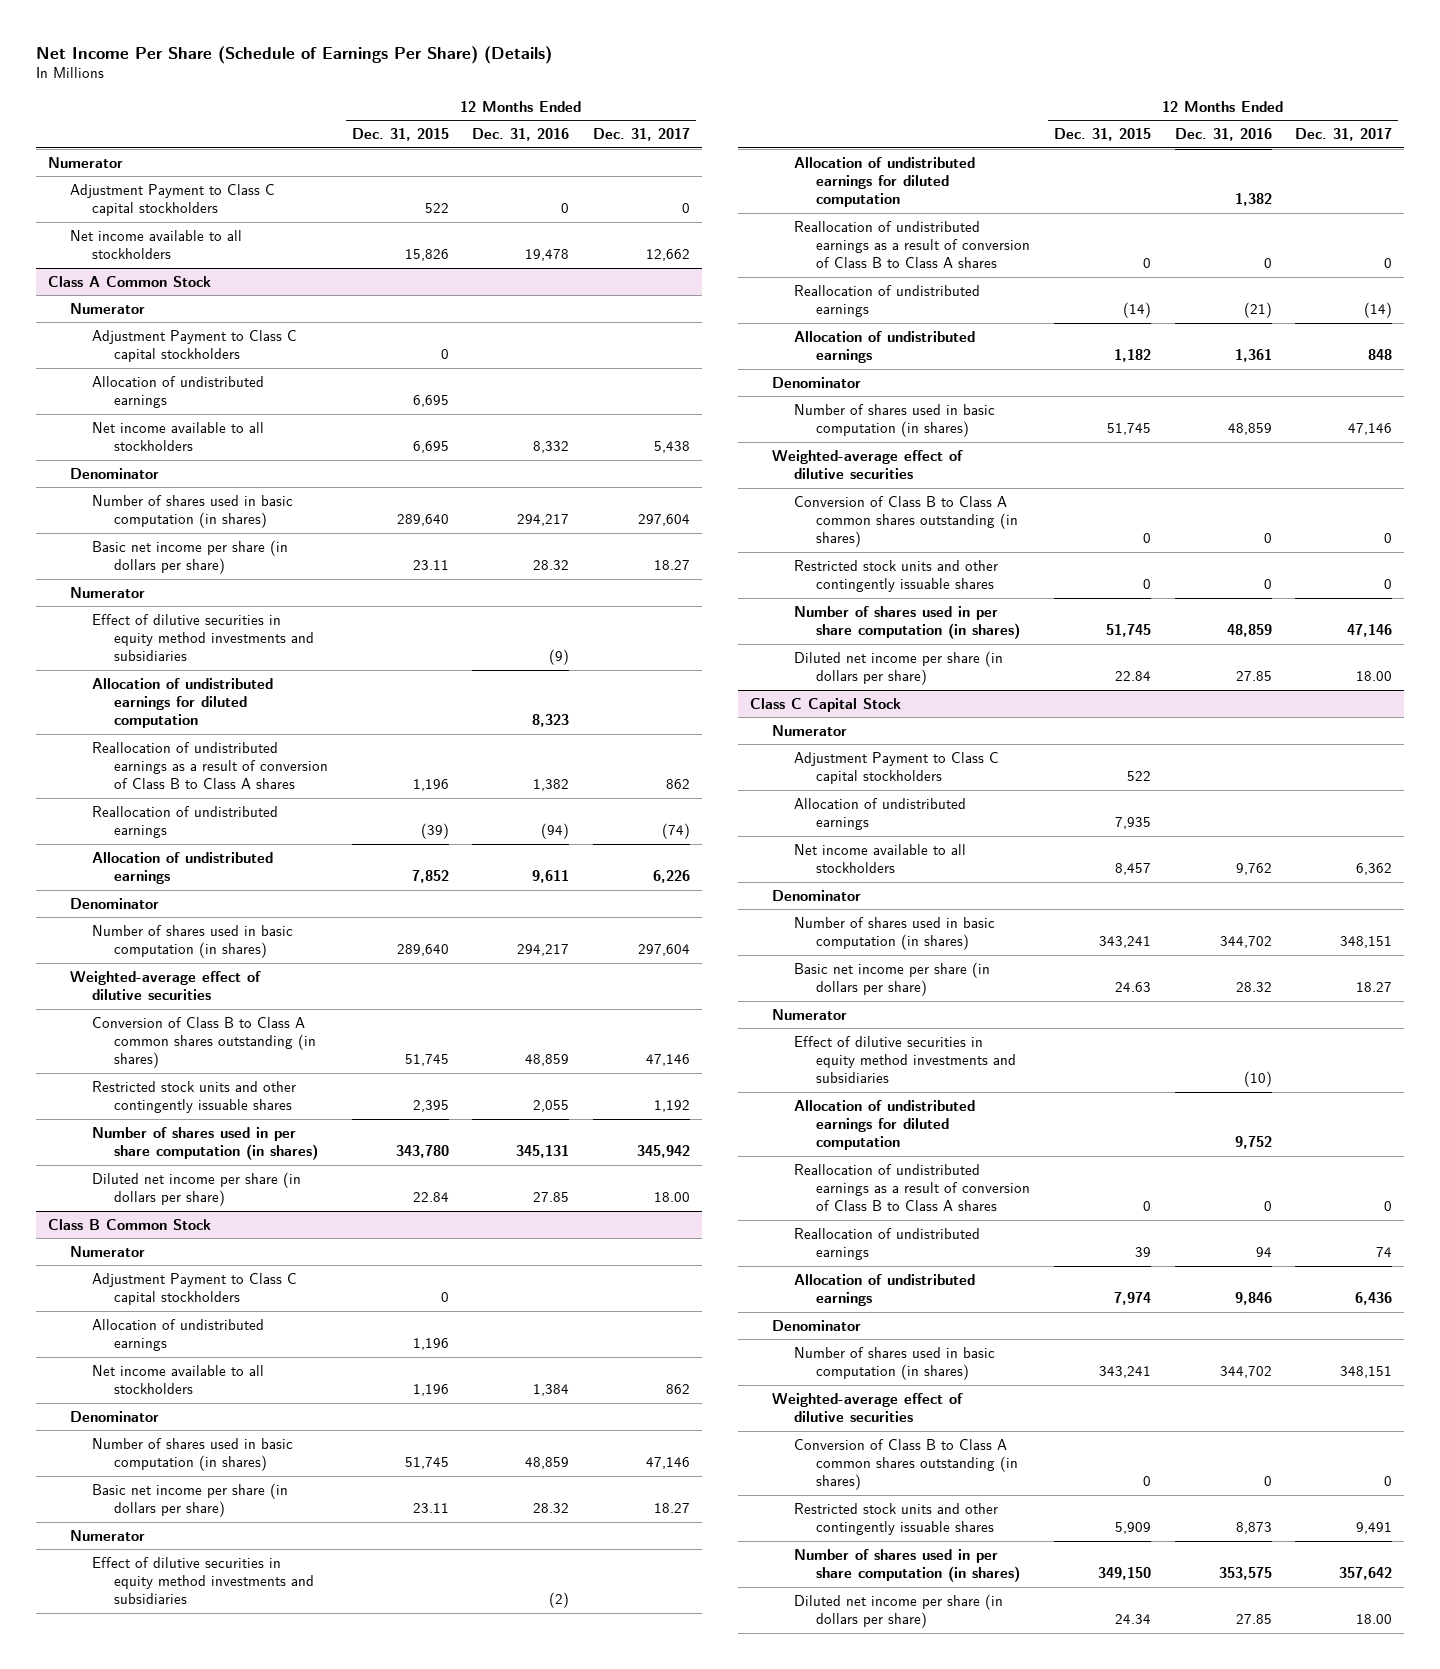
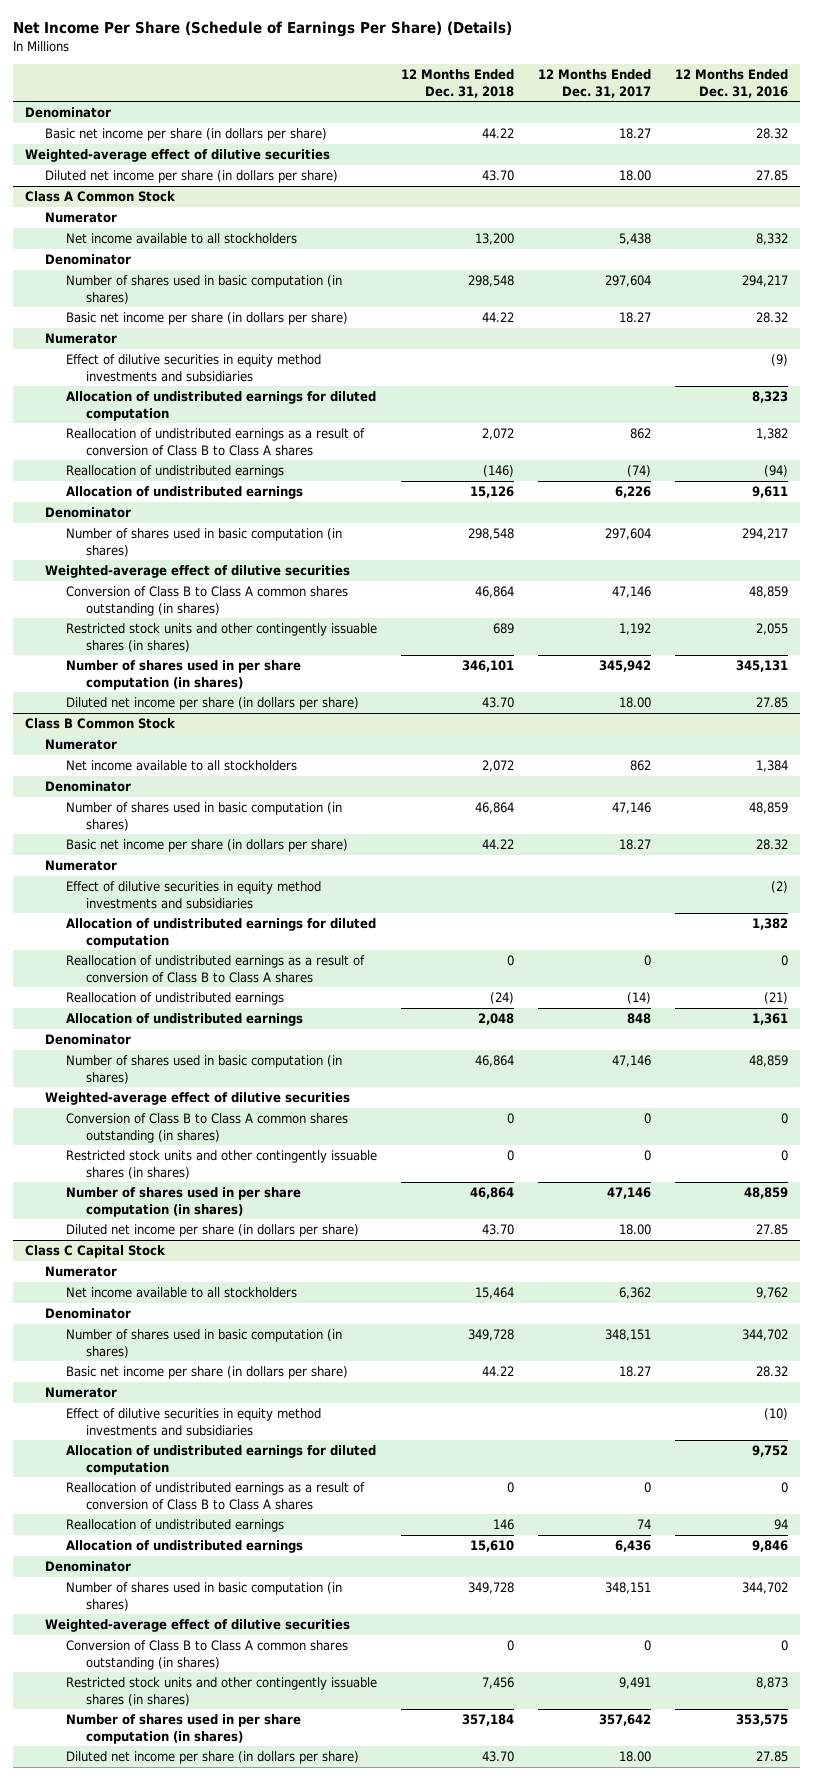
- | 12 Months Ended Dec. 31, 2015 | 12 Months Ended Dec. 31, 2016 | 12 Months Ended Dec. 31, 2017
+ | 12 Months Ended Dec. 31, 2018 | 12 Months Ended Dec. 31, 2017 | 12 Months Ended Dec. 31, 2016
- Numerator
- Adjustment Payment to Class C capital stockholders | 522 | 0 | 0
- Net income available to all stockholders | 15,826 | 19,478 | 12,662
+ Denominator
+ Basic net income per share (in dollars per share) | 44.22 | 18.27 | 28.32
+ Weighted-average effect of dilutive securities
+ Diluted net income per share (in dollars per share) | 43.70 | 18.00 | 27.85
@ Class A Common Stock
- Adjustment Payment to Class C capital stockholders | 0 | |
- Allocation of undistributed earnings | 6,695 | |
- Restricted stock units and other contingently issuable shares | 2,395 | 2,055 | 1,192
+ Restricted stock units and other contingently issuable shares (in shares) | 689 | 1,192 | 2,055
@ Class B Common Stock
- Adjustment Payment to Class C capital stockholders | 0 | |
- Allocation of undistributed earnings | 1,196 | |
- Restricted stock units and other contingently issuable shares | 0 | 0 | 0
+ Restricted stock units and other contingently issuable shares (in shares) | 0 | 0 | 0
@ Class C Capital Stock
- Adjustment Payment to Class C capital stockholders | 522 | |
- Allocation of undistributed earnings | 7,935 | |
- Restricted stock units and other contingently issuable shares | 5,909 | 8,873 | 9,491
+ Restricted stock units and other contingently issuable shares (in shares) | 7,456 | 9,491 | 8,873

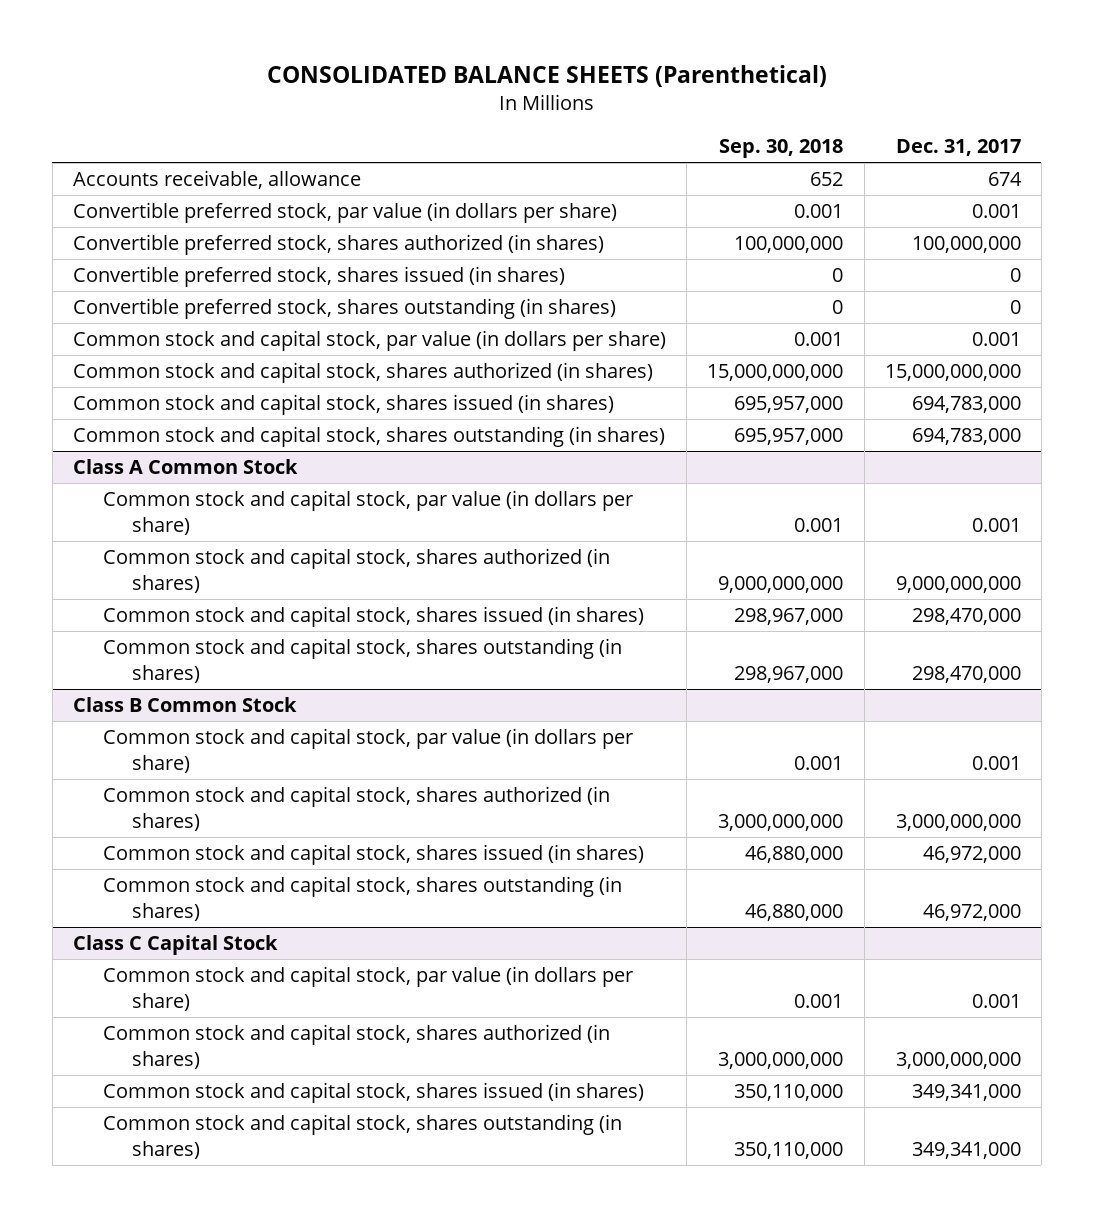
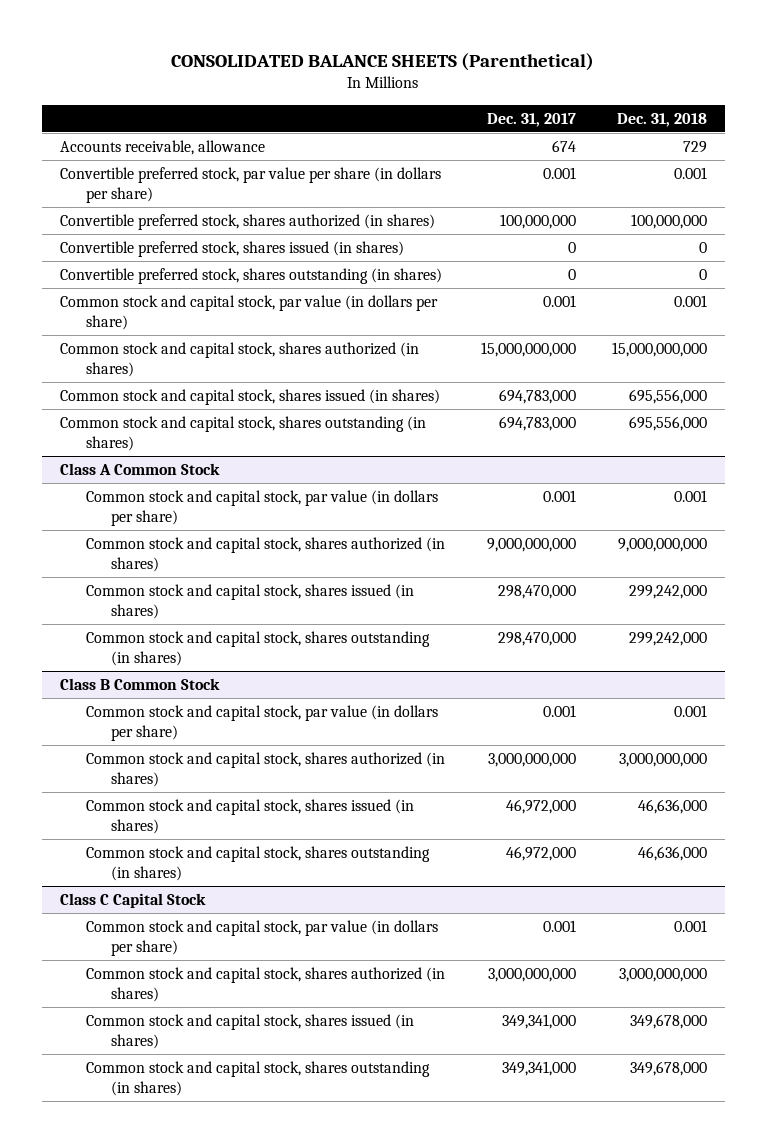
- | Sep. 30, 2018 | Dec. 31, 2017
+ | Dec. 31, 2017 | Dec. 31, 2018
- Convertible preferred stock, par value (in dollars per share) | 0.001 | 0.001
+ Convertible preferred stock, par value per share (in dollars per share) | 0.001 | 0.001

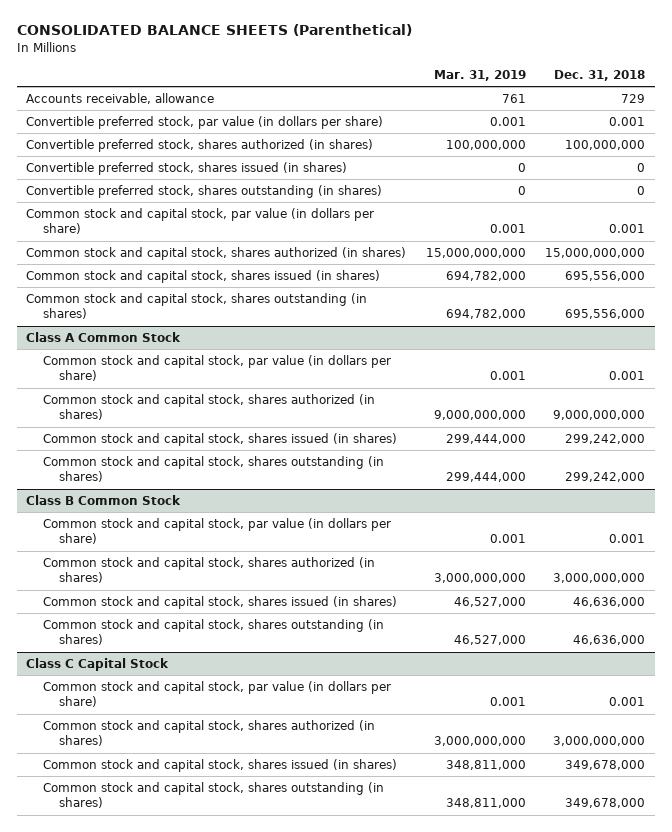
- | Dec. 31, 2017 | Dec. 31, 2018
+ | Mar. 31, 2019 | Dec. 31, 2018
- Convertible preferred stock, par value per share (in dollars per share) | 0.001 | 0.001
+ Convertible preferred stock, par value (in dollars per share) | 0.001 | 0.001

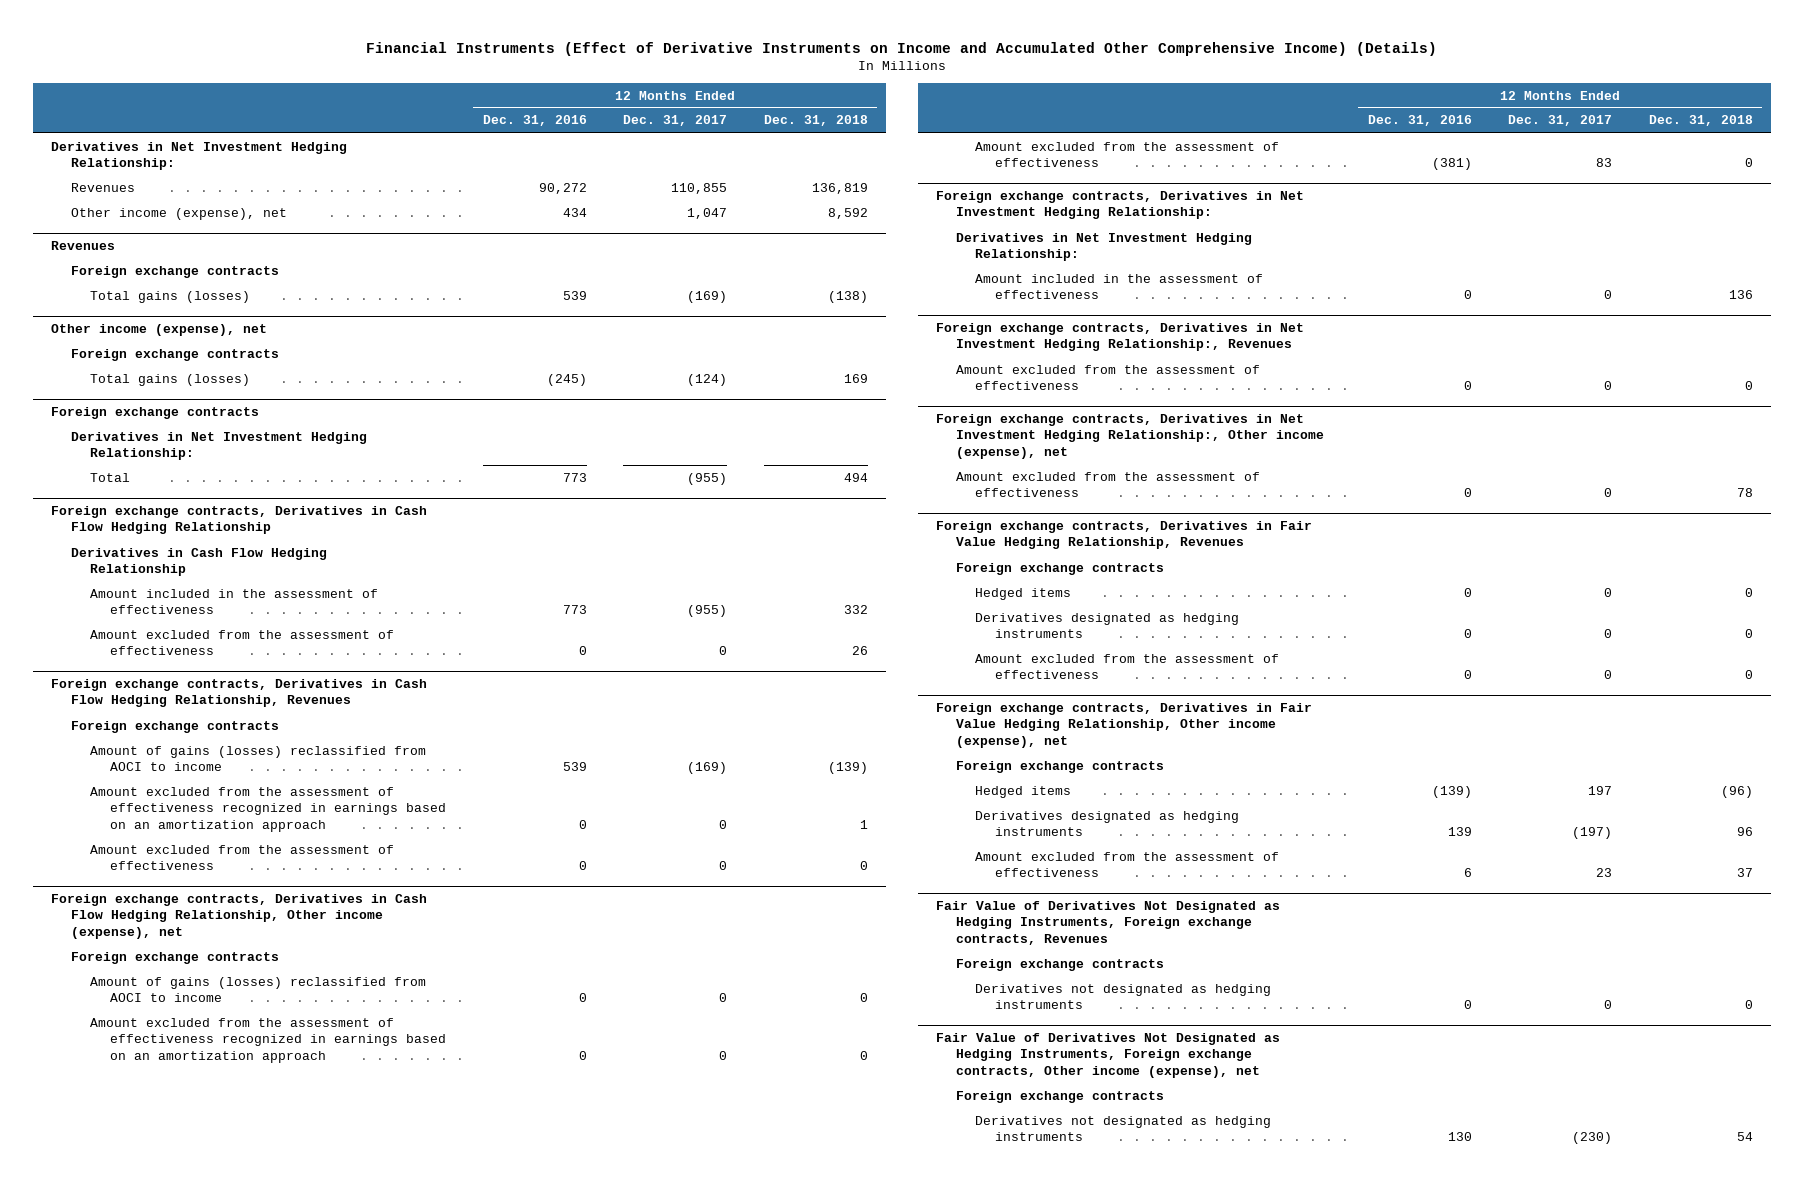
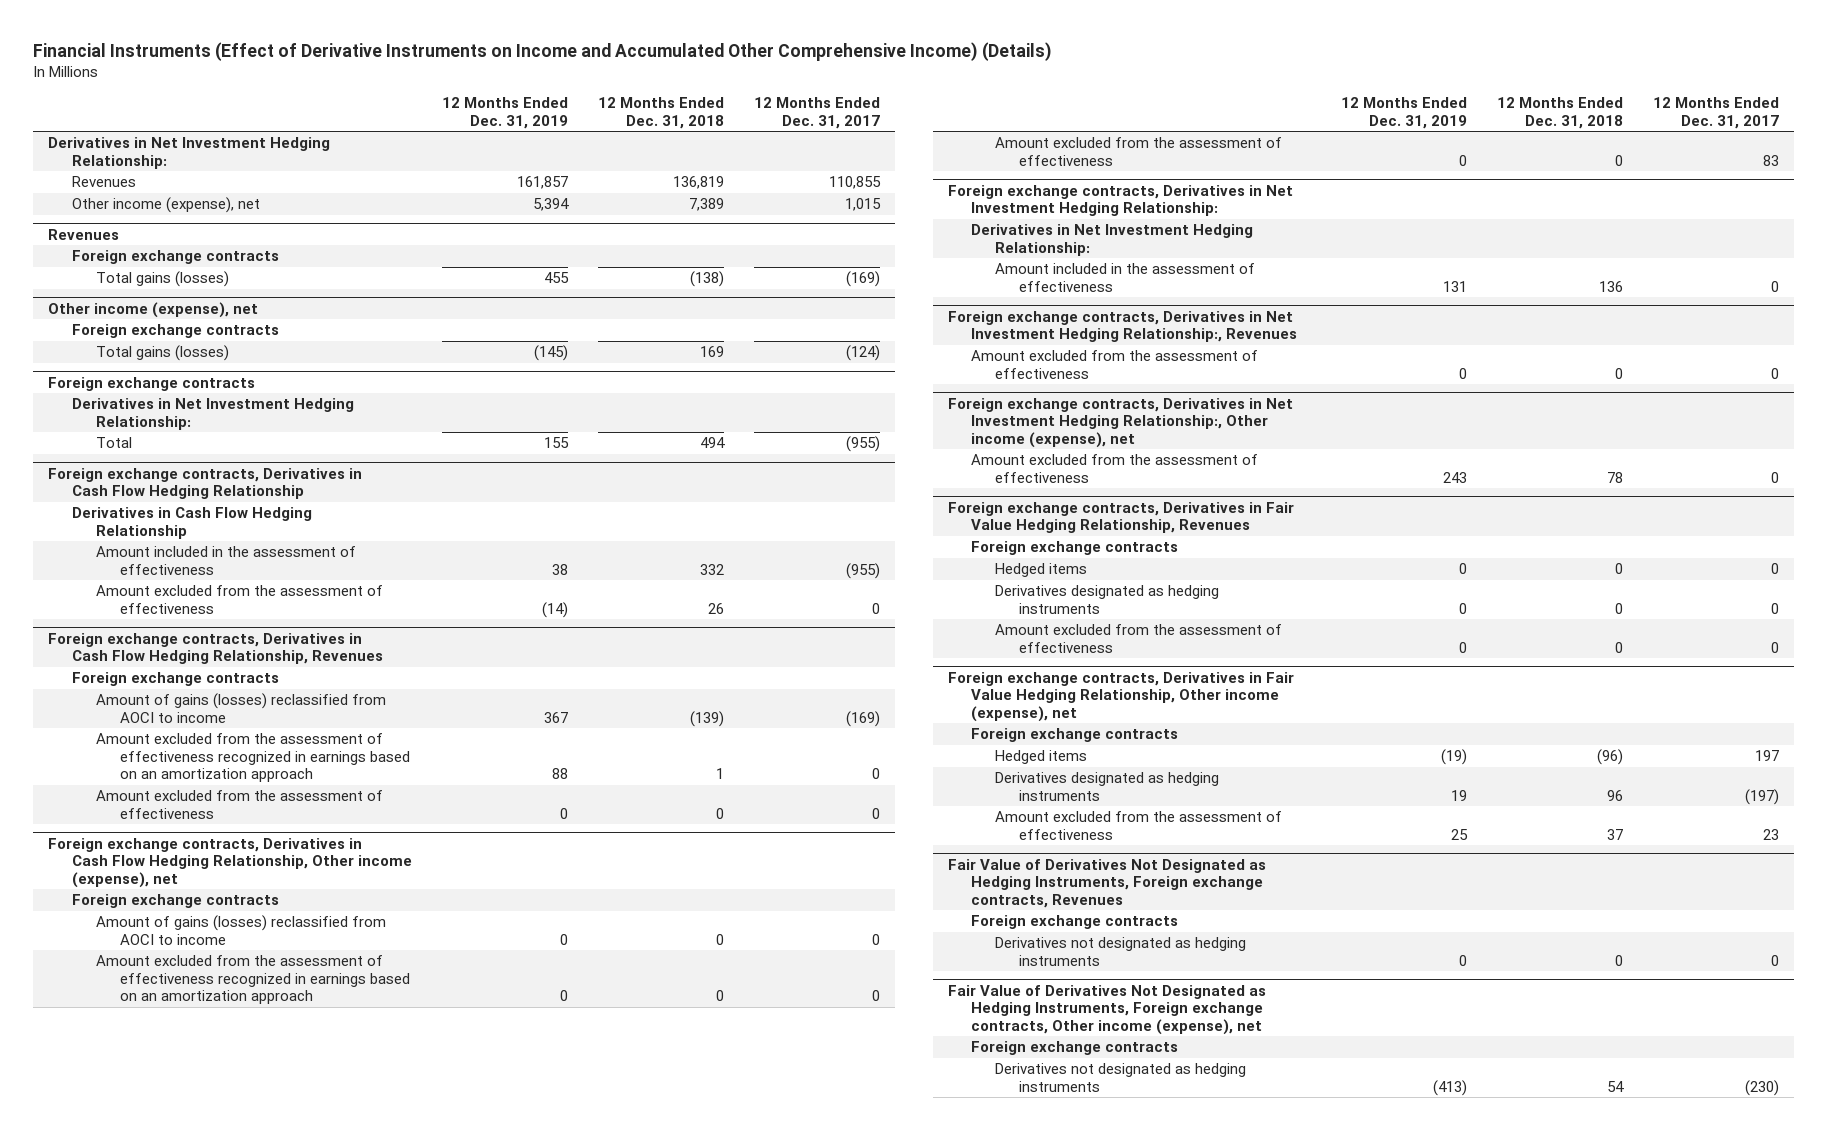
- | 12 Months Ended Dec. 31, 2016 | 12 Months Ended Dec. 31, 2017 | 12 Months Ended Dec. 31, 2018
+ | 12 Months Ended Dec. 31, 2019 | 12 Months Ended Dec. 31, 2018 | 12 Months Ended Dec. 31, 2017
- Other income (expense), net | 434 | 1,047 | 8,592
+ Other income (expense), net | 5,394 | 7,389 | 1,015

